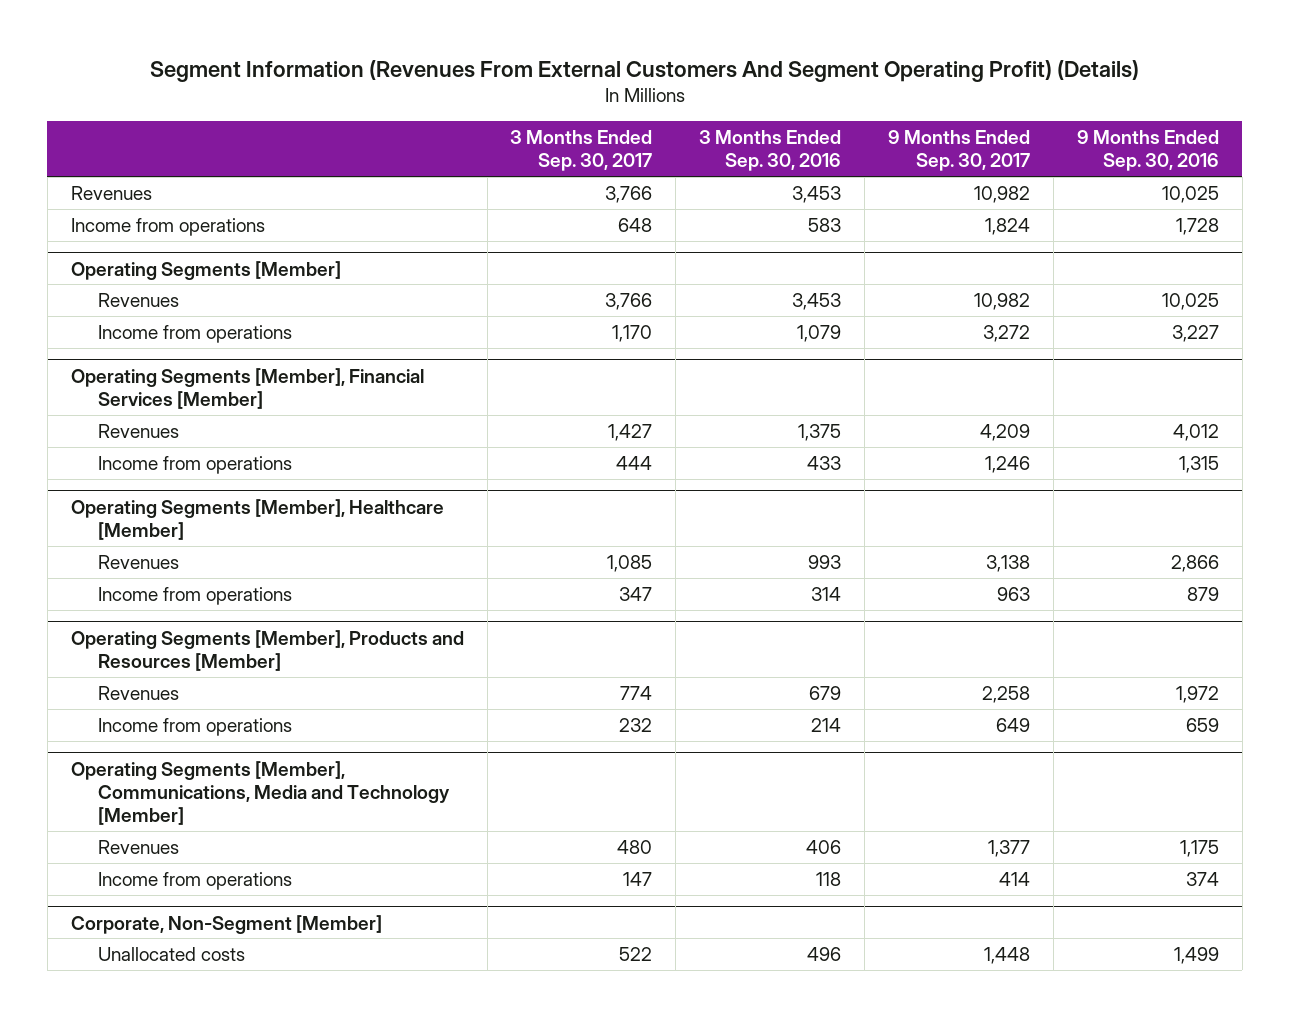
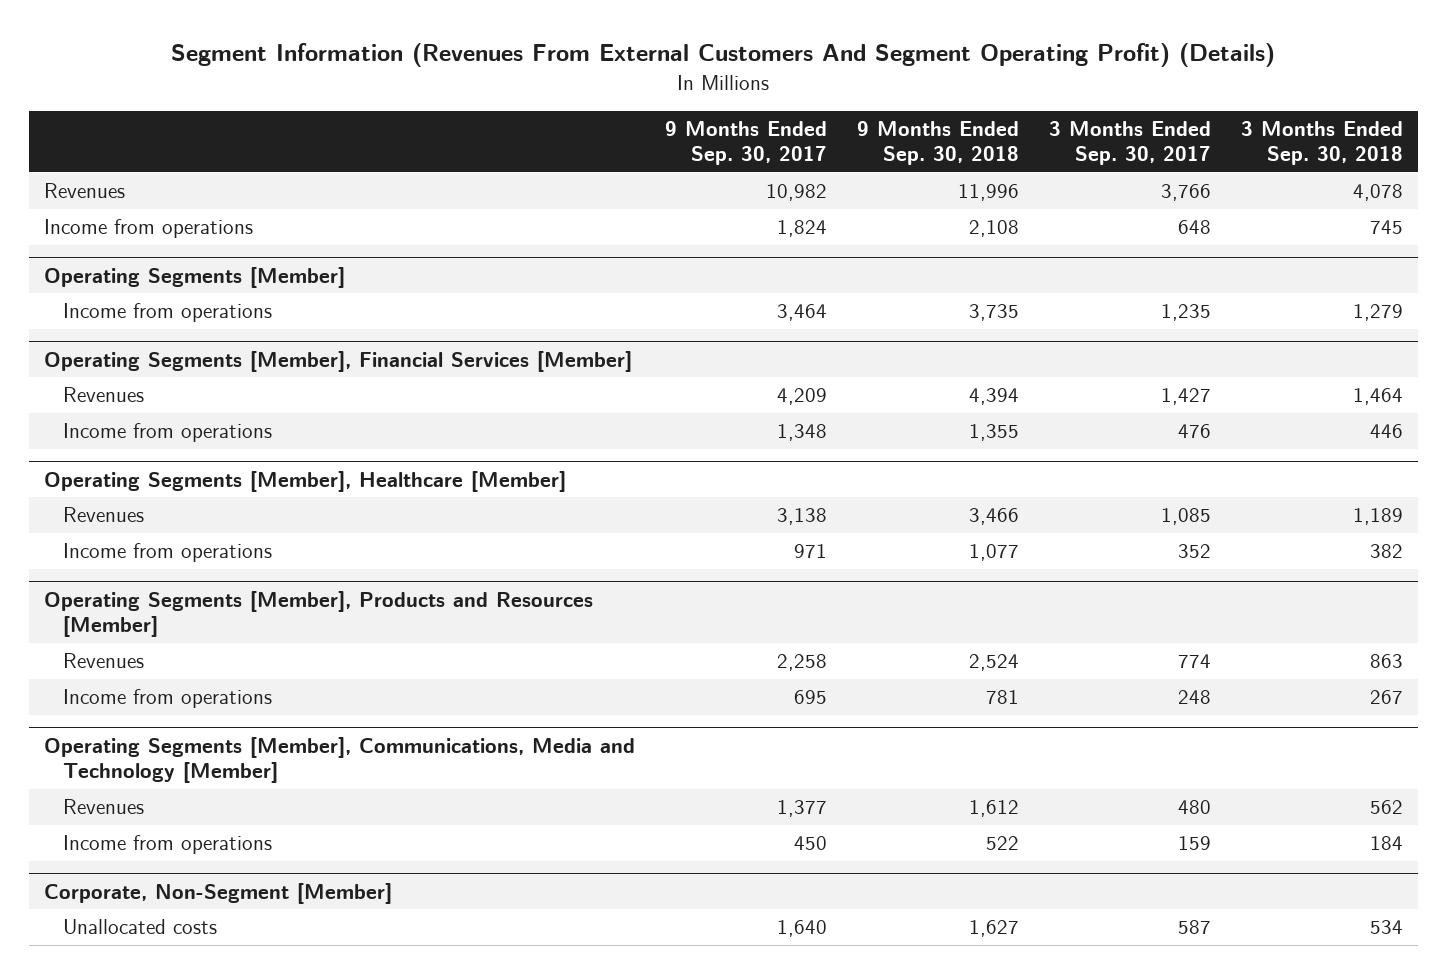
- | 3 Months Ended Sep. 30, 2017 | 3 Months Ended Sep. 30, 2016 | 9 Months Ended Sep. 30, 2017 | 9 Months Ended Sep. 30, 2016
+ | 9 Months Ended Sep. 30, 2017 | 9 Months Ended Sep. 30, 2018 | 3 Months Ended Sep. 30, 2017 | 3 Months Ended Sep. 30, 2018
@ Operating Segments [Member]
- Revenues | 3,766 | 3,453 | 10,982 | 10,025
- Income from operations | 1,170 | 1,079 | 3,272 | 3,227
+ Income from operations | 3,464 | 3,735 | 1,235 | 1,279
@ Operating Segments [Member], Financial Services [Member]
- Income from operations | 444 | 433 | 1,246 | 1,315
+ Income from operations | 1,348 | 1,355 | 476 | 446
@ Operating Segments [Member], Healthcare [Member]
- Income from operations | 347 | 314 | 963 | 879
+ Income from operations | 971 | 1,077 | 352 | 382
@ Operating Segments [Member], Products and Resources [Member]
- Income from operations | 232 | 214 | 649 | 659
+ Income from operations | 695 | 781 | 248 | 267
@ Operating Segments [Member], Communications, Media and Technology [Member]
- Income from operations | 147 | 118 | 414 | 374
+ Income from operations | 450 | 522 | 159 | 184
@ Corporate, Non-Segment [Member]
- Unallocated costs | 522 | 496 | 1,448 | 1,499
+ Unallocated costs | 1,640 | 1,627 | 587 | 534

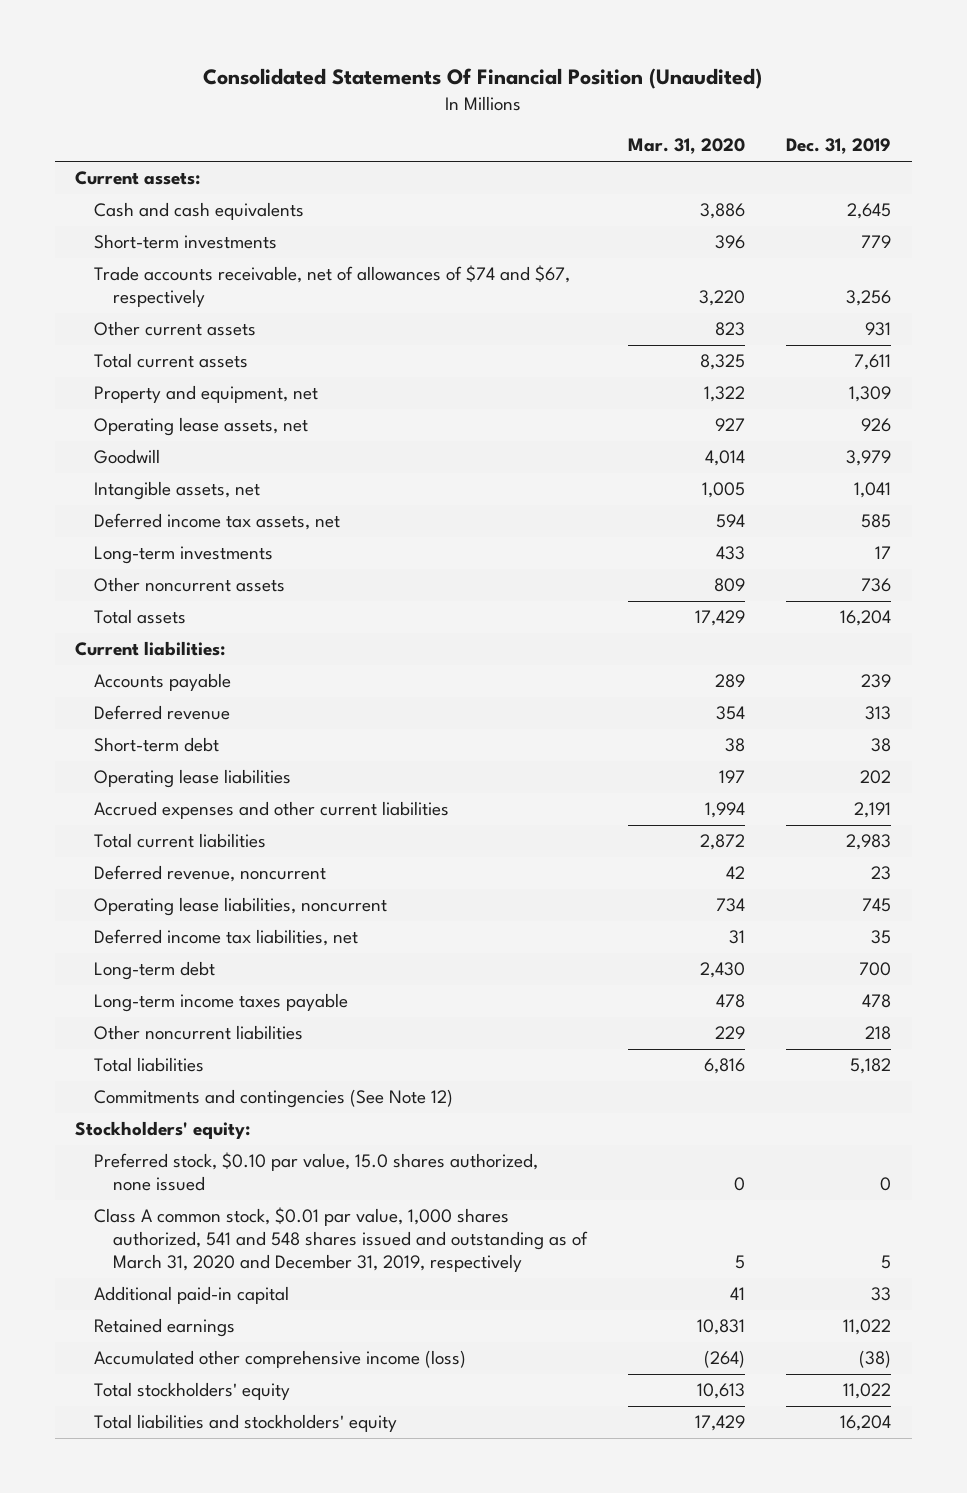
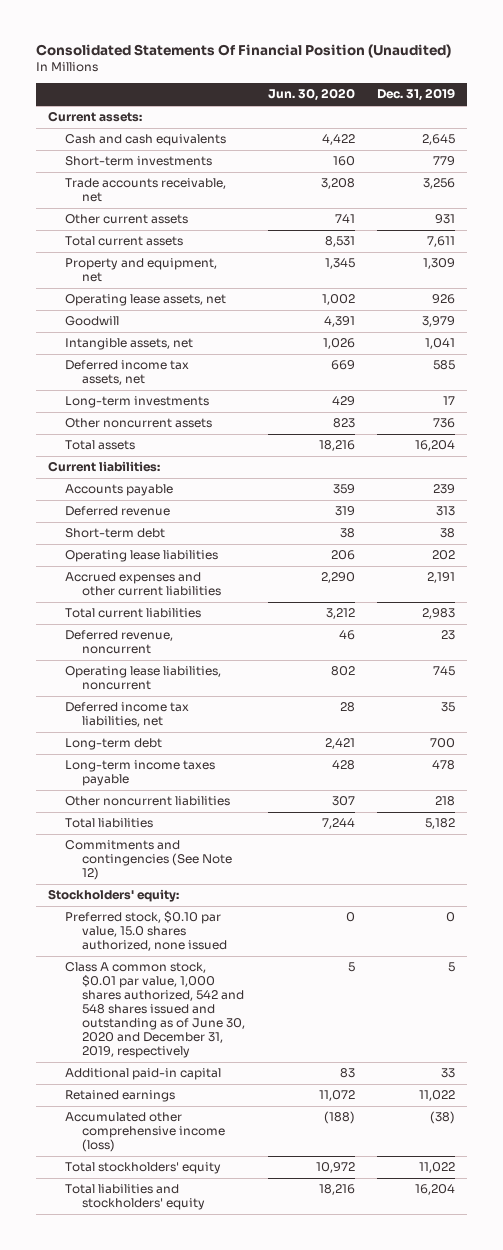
- | Mar. 31, 2020 | Dec. 31, 2019
+ | Jun. 30, 2020 | Dec. 31, 2019
- Trade accounts receivable, net of allowances of $74 and $67, respectively | 3,220 | 3,256
+ Trade accounts receivable, net | 3,208 | 3,256
- Class A common stock, $0.01 par value, 1,000 shares authorized, 541 and 548 shares issued and outstanding as of March 31, 2020 and December 31, 2019, respectively | 5 | 5
+ Class A common stock, $0.01 par value, 1,000 shares authorized, 542 and 548 shares issued and outstanding as of June 30, 2020 and December 31, 2019, respectively | 5 | 5

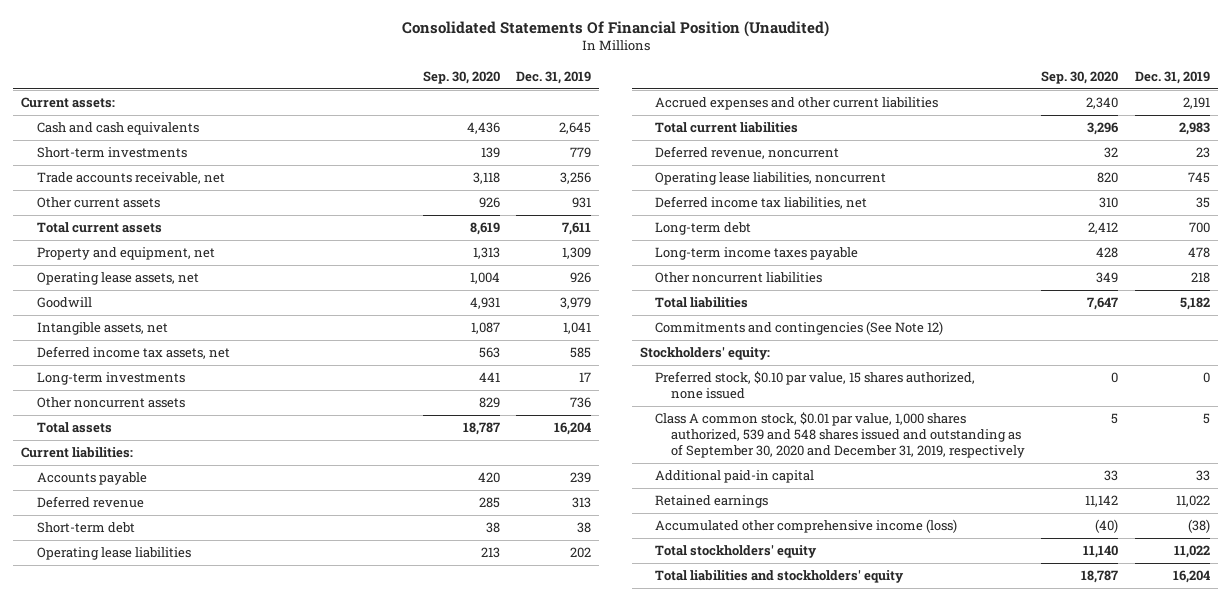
- | Jun. 30, 2020 | Dec. 31, 2019
+ | Sep. 30, 2020 | Dec. 31, 2019
- Preferred stock, $0.10 par value, 15.0 shares authorized, none issued | 0 | 0
- Class A common stock, $0.01 par value, 1,000 shares authorized, 542 and 548 shares issued and outstanding as of June 30, 2020 and December 31, 2019, respectively | 5 | 5
+ Preferred stock, $0.10 par value, 15 shares authorized, none issued | 0 | 0
+ Class A common stock, $0.01 par value, 1,000 shares authorized, 539 and 548 shares issued and outstanding as of September 30, 2020 and December 31, 2019, respectively | 5 | 5

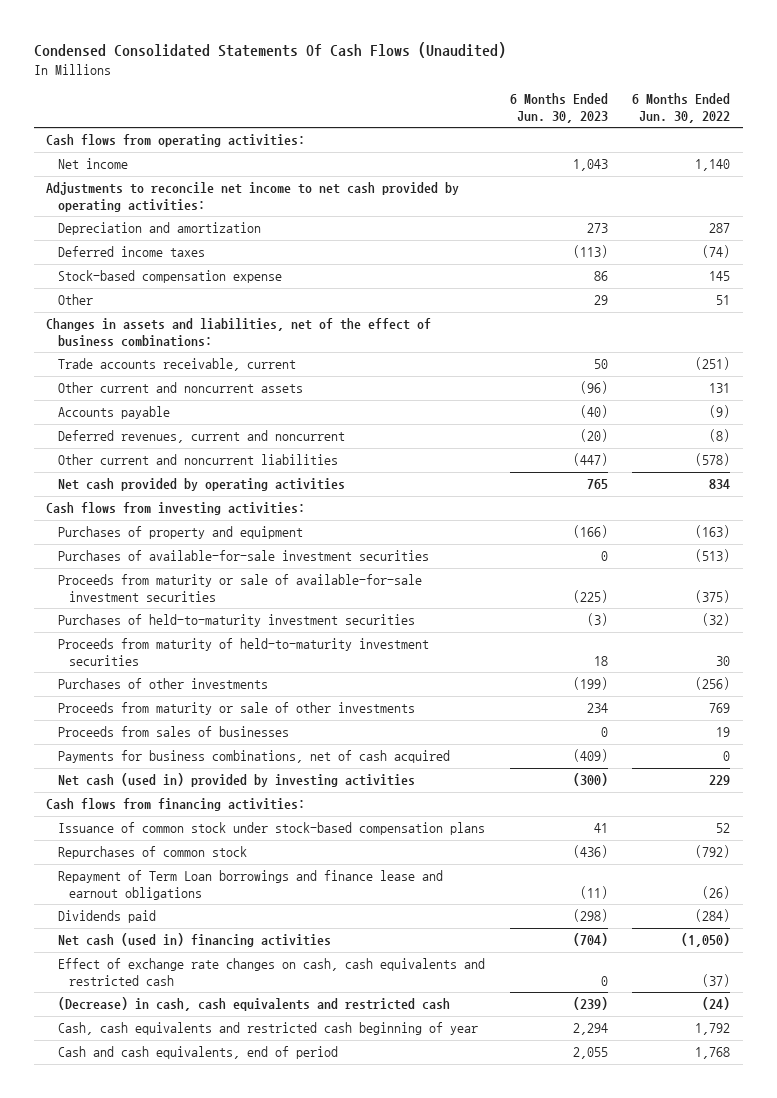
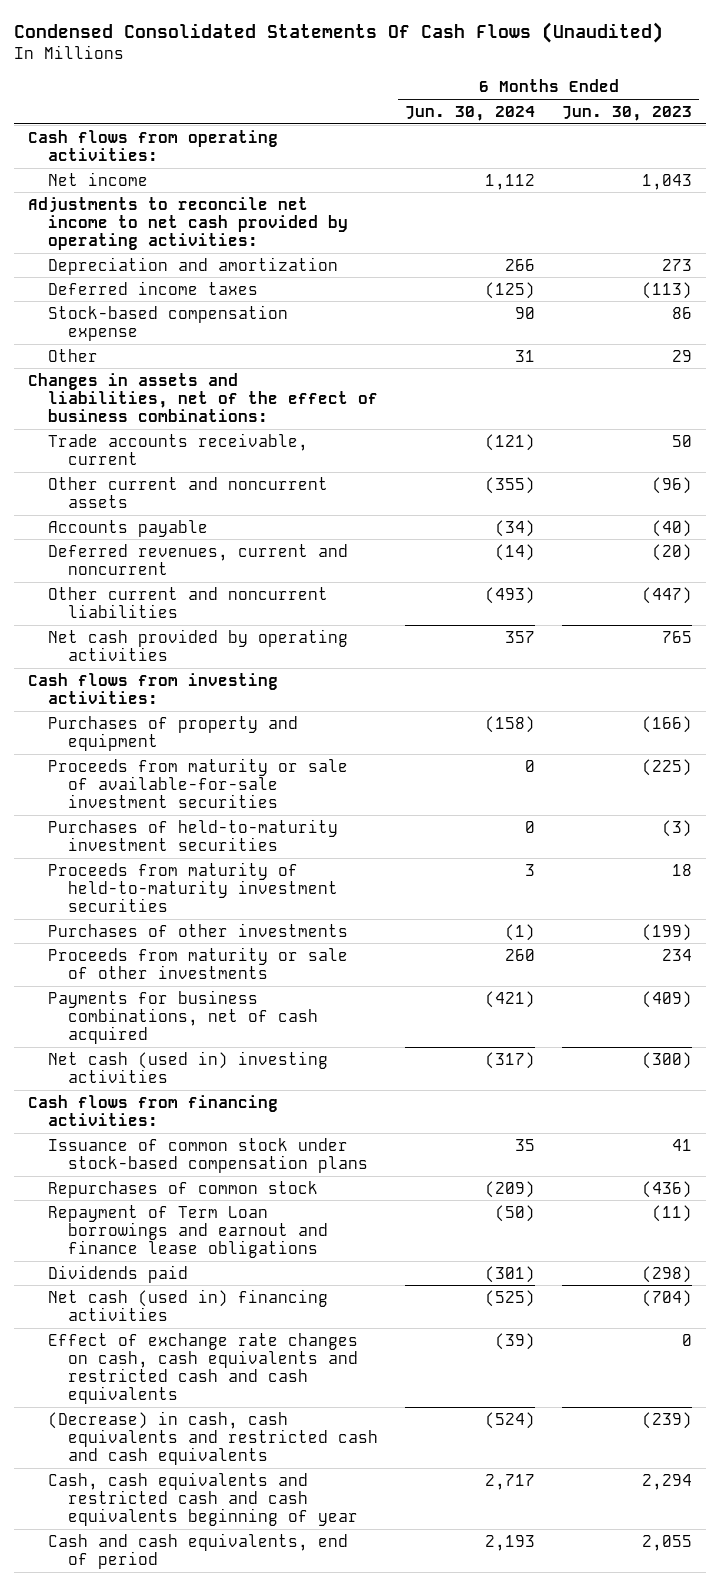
- | 6 Months Ended Jun. 30, 2023 | 6 Months Ended Jun. 30, 2022
+ | 6 Months Ended Jun. 30, 2024 | 6 Months Ended Jun. 30, 2023
- Purchases of available-for-sale investment securities | 0 | (513)
- Proceeds from sales of businesses | 0 | 19
- Net cash (used in) provided by investing activities | (300) | 229
+ Net cash (used in) investing activities | (317) | (300)
- Repayment of Term Loan borrowings and finance lease and earnout obligations | (11) | (26)
+ Repayment of Term Loan borrowings and earnout and finance lease obligations | (50) | (11)
- Effect of exchange rate changes on cash, cash equivalents and restricted cash | 0 | (37)
- (Decrease) in cash, cash equivalents and restricted cash | (239) | (24)
- Cash, cash equivalents and restricted cash beginning of year | 2,294 | 1,792
+ Effect of exchange rate changes on cash, cash equivalents and restricted cash and cash equivalents | (39) | 0
+ (Decrease) in cash, cash equivalents and restricted cash and cash equivalents | (524) | (239)
+ Cash, cash equivalents and restricted cash and cash equivalents beginning of year | 2,717 | 2,294

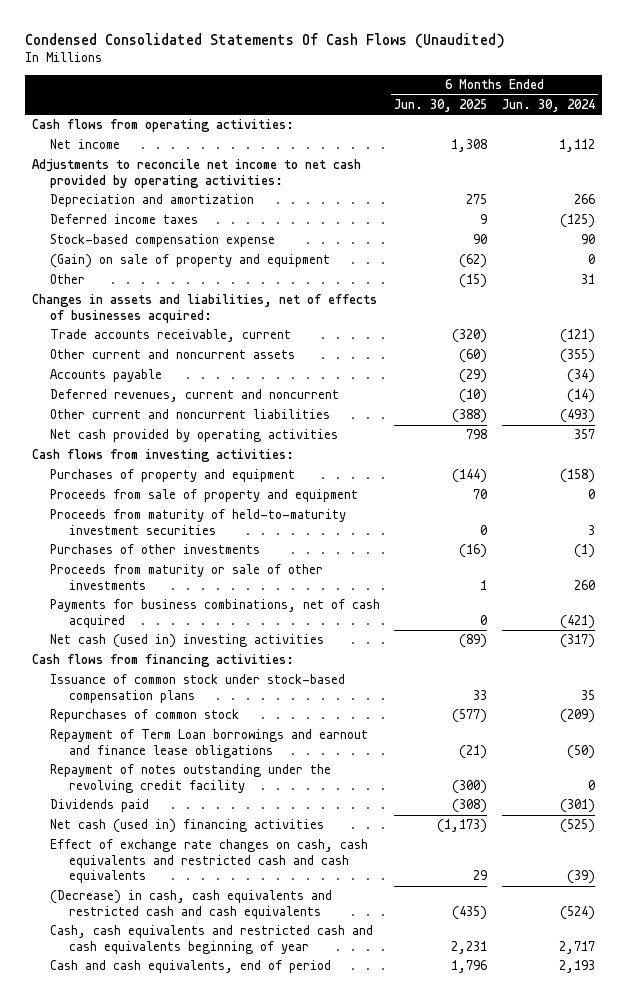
- | 6 Months Ended Jun. 30, 2024 | 6 Months Ended Jun. 30, 2023
+ | 6 Months Ended Jun. 30, 2025 | 6 Months Ended Jun. 30, 2024
+ (Gain) on sale of property and equipment | (62) | 0
- Changes in assets and liabilities, net of the effect of business combinations:
+ Changes in assets and liabilities, net of effects of businesses acquired:
- Proceeds from maturity or sale of available-for-sale investment securities | 0 | (225)
- Purchases of held-to-maturity investment securities | 0 | (3)
+ Proceeds from sale of property and equipment | 70 | 0
+ Repayment of notes outstanding under the revolving credit facility | (300) | 0

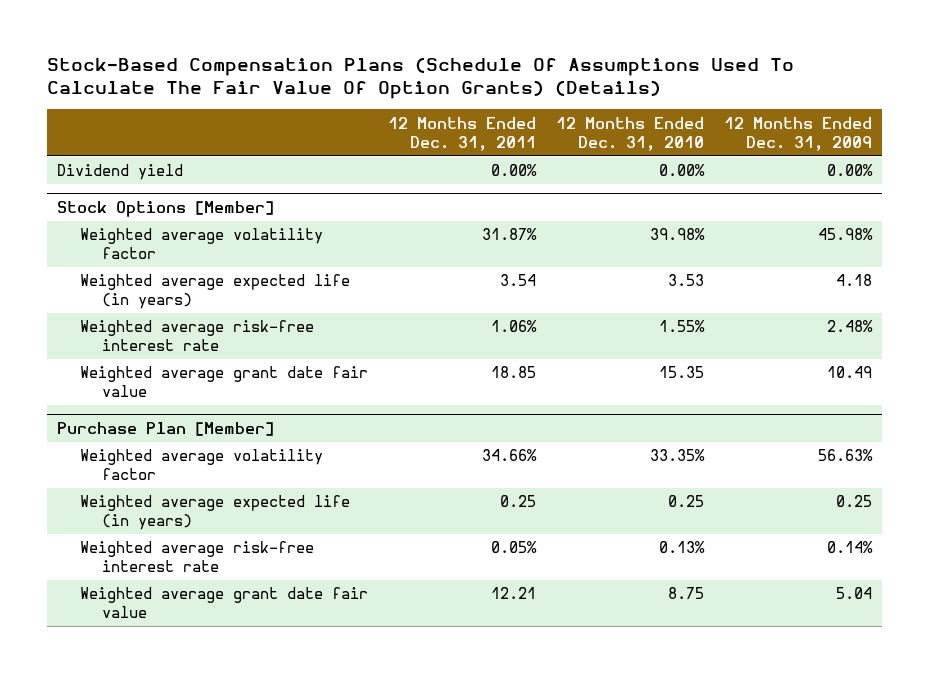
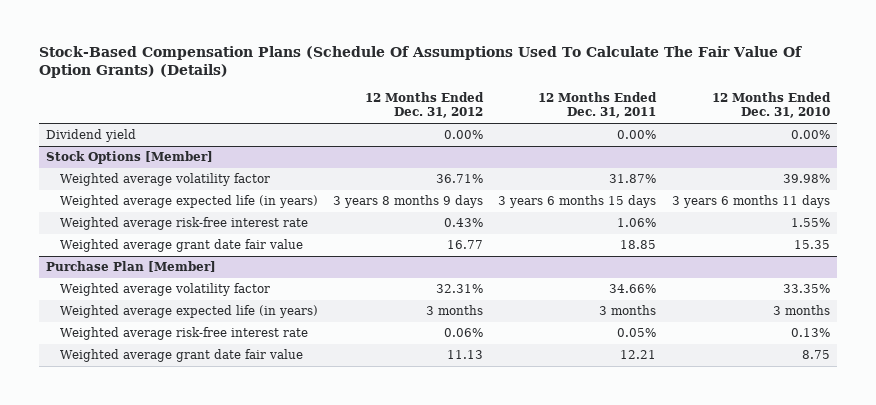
- | 12 Months Ended Dec. 31, 2011 | 12 Months Ended Dec. 31, 2010 | 12 Months Ended Dec. 31, 2009
+ | 12 Months Ended Dec. 31, 2012 | 12 Months Ended Dec. 31, 2011 | 12 Months Ended Dec. 31, 2010
@ Stock Options [Member]
- Weighted average expected life (in years) | 3.54 | 3.53 | 4.18
+ Weighted average expected life (in years) | 3 years 8 months 9 days | 3 years 6 months 15 days | 3 years 6 months 11 days
@ Purchase Plan [Member]
- Weighted average expected life (in years) | 0.25 | 0.25 | 0.25
+ Weighted average expected life (in years) | 3 months | 3 months | 3 months

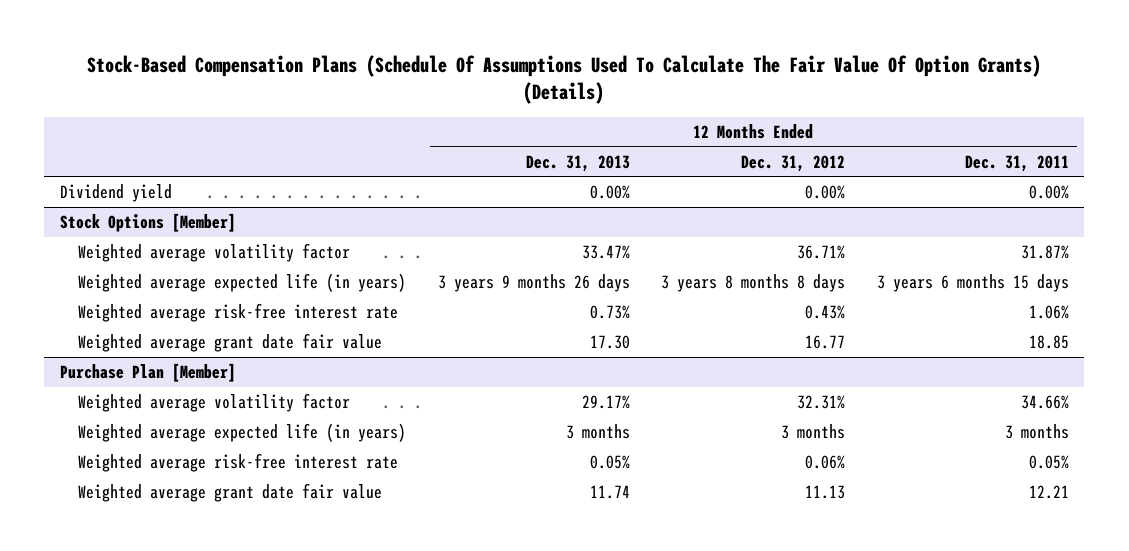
- | 12 Months Ended Dec. 31, 2012 | 12 Months Ended Dec. 31, 2011 | 12 Months Ended Dec. 31, 2010
+ | 12 Months Ended Dec. 31, 2013 | 12 Months Ended Dec. 31, 2012 | 12 Months Ended Dec. 31, 2011
@ Stock Options [Member]
- Weighted average expected life (in years) | 3 years 8 months 9 days | 3 years 6 months 15 days | 3 years 6 months 11 days
+ Weighted average expected life (in years) | 3 years 9 months 26 days | 3 years 8 months 8 days | 3 years 6 months 15 days

